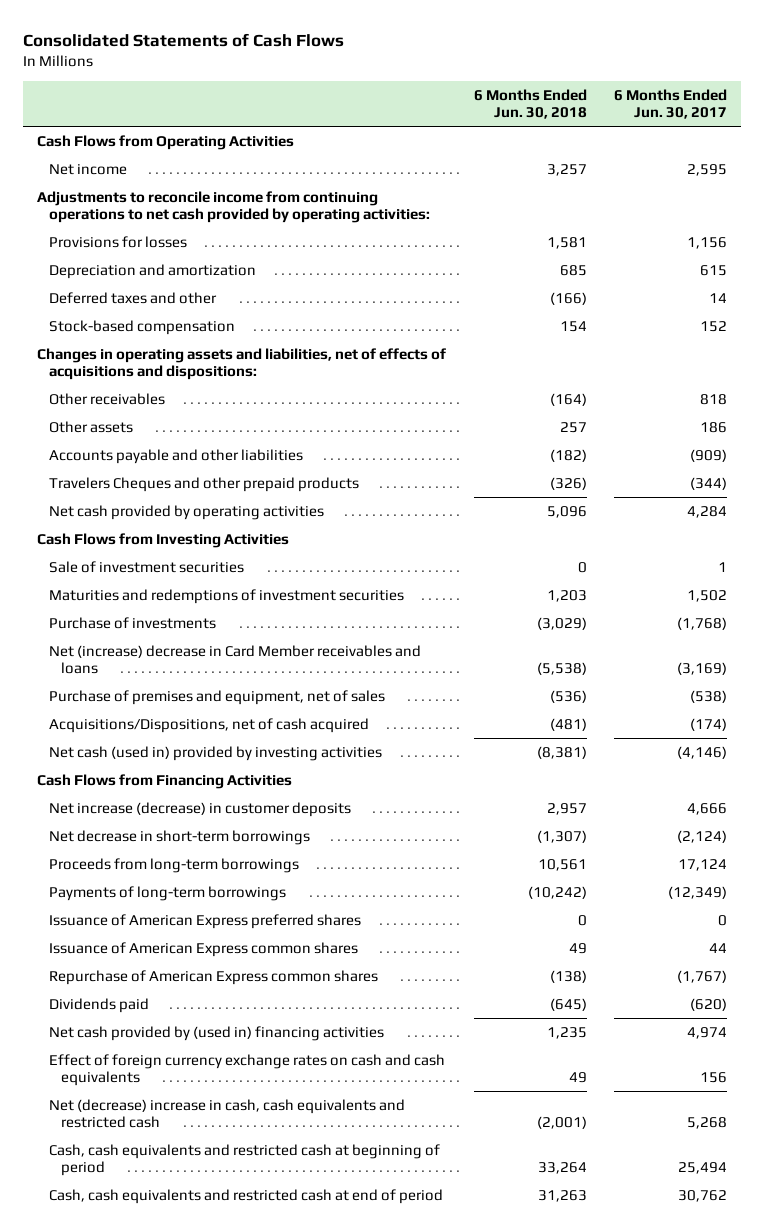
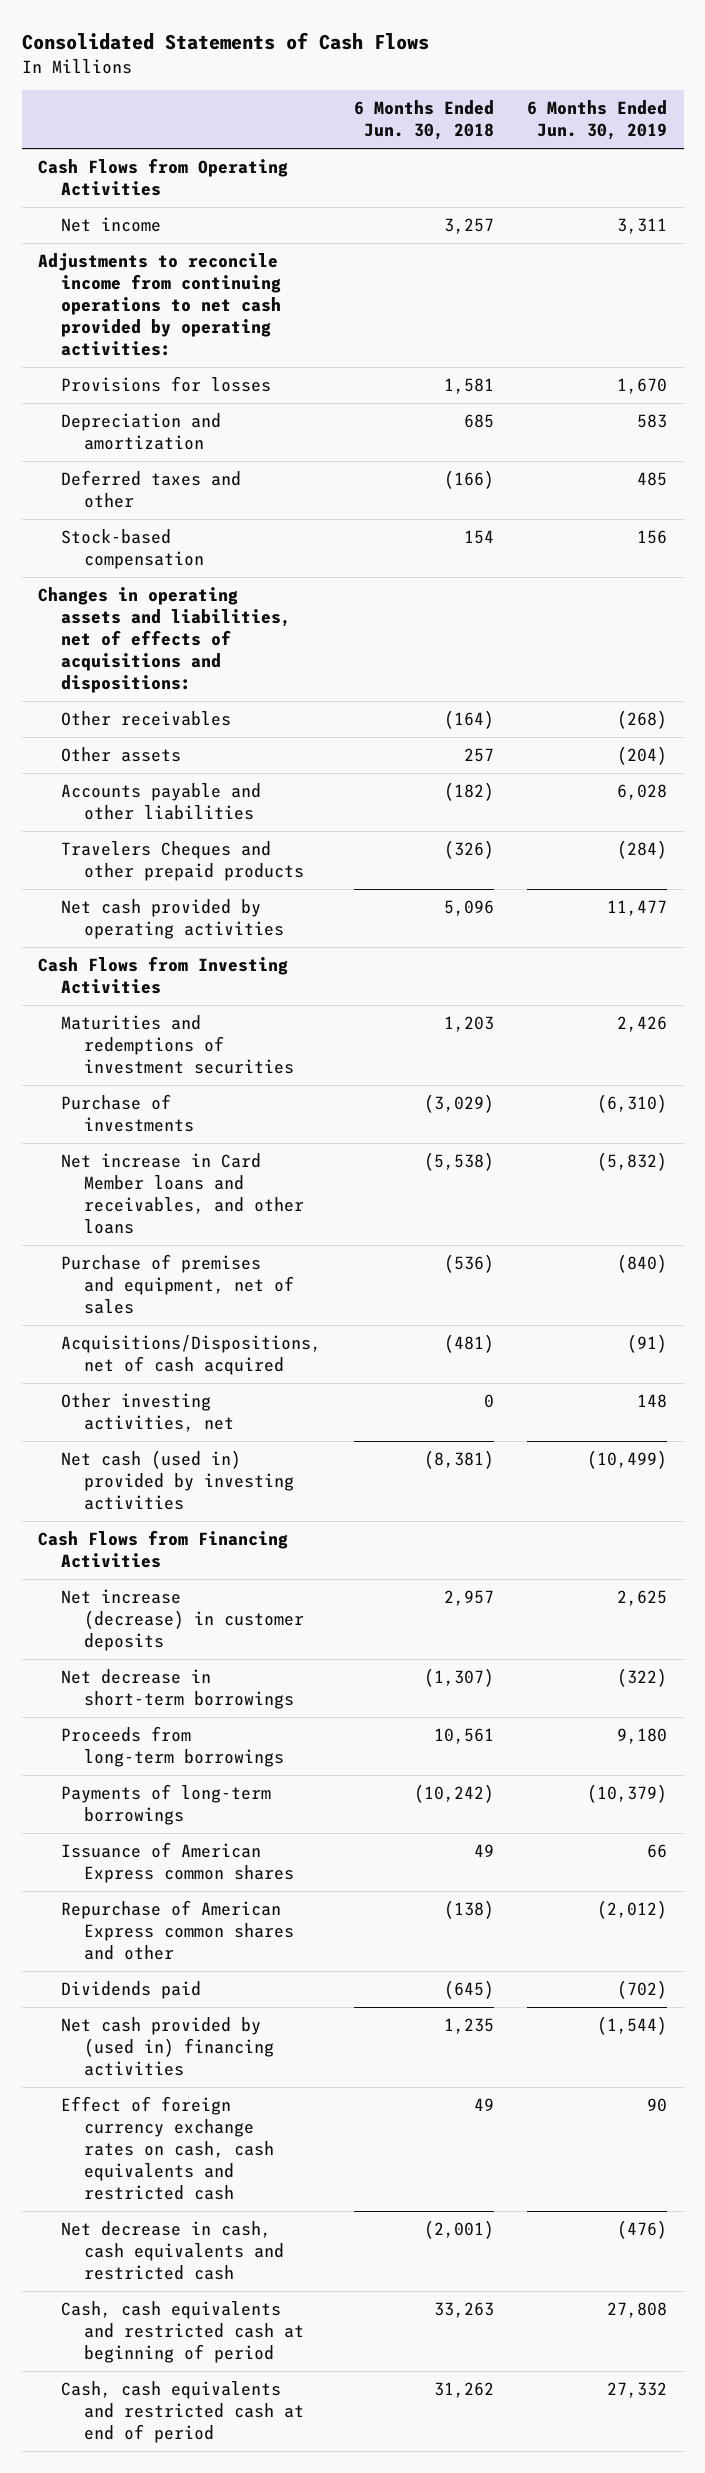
- | 6 Months Ended Jun. 30, 2018 | 6 Months Ended Jun. 30, 2017
+ | 6 Months Ended Jun. 30, 2018 | 6 Months Ended Jun. 30, 2019
- Sale of investment securities | 0 | 1
- Net (increase) decrease in Card Member receivables and loans | (5,538) | (3,169)
+ Net increase in Card Member loans and receivables, and other loans | (5,538) | (5,832)
+ Other investing activities, net | 0 | 148
- Issuance of American Express preferred shares | 0 | 0
- Repurchase of American Express common shares | (138) | (1,767)
+ Repurchase of American Express common shares and other | (138) | (2,012)
- Effect of foreign currency exchange rates on cash and cash equivalents | 49 | 156
- Net (decrease) increase in cash, cash equivalents and restricted cash | (2,001) | 5,268
- Cash, cash equivalents and restricted cash at beginning of period | 33,264 | 25,494
- Cash, cash equivalents and restricted cash at end of period | 31,263 | 30,762
+ Effect of foreign currency exchange rates on cash, cash equivalents and restricted cash | 49 | 90
+ Net decrease in cash, cash equivalents and restricted cash | (2,001) | (476)
+ Cash, cash equivalents and restricted cash at beginning of period | 33,263 | 27,808
+ Cash, cash equivalents and restricted cash at end of period | 31,262 | 27,332

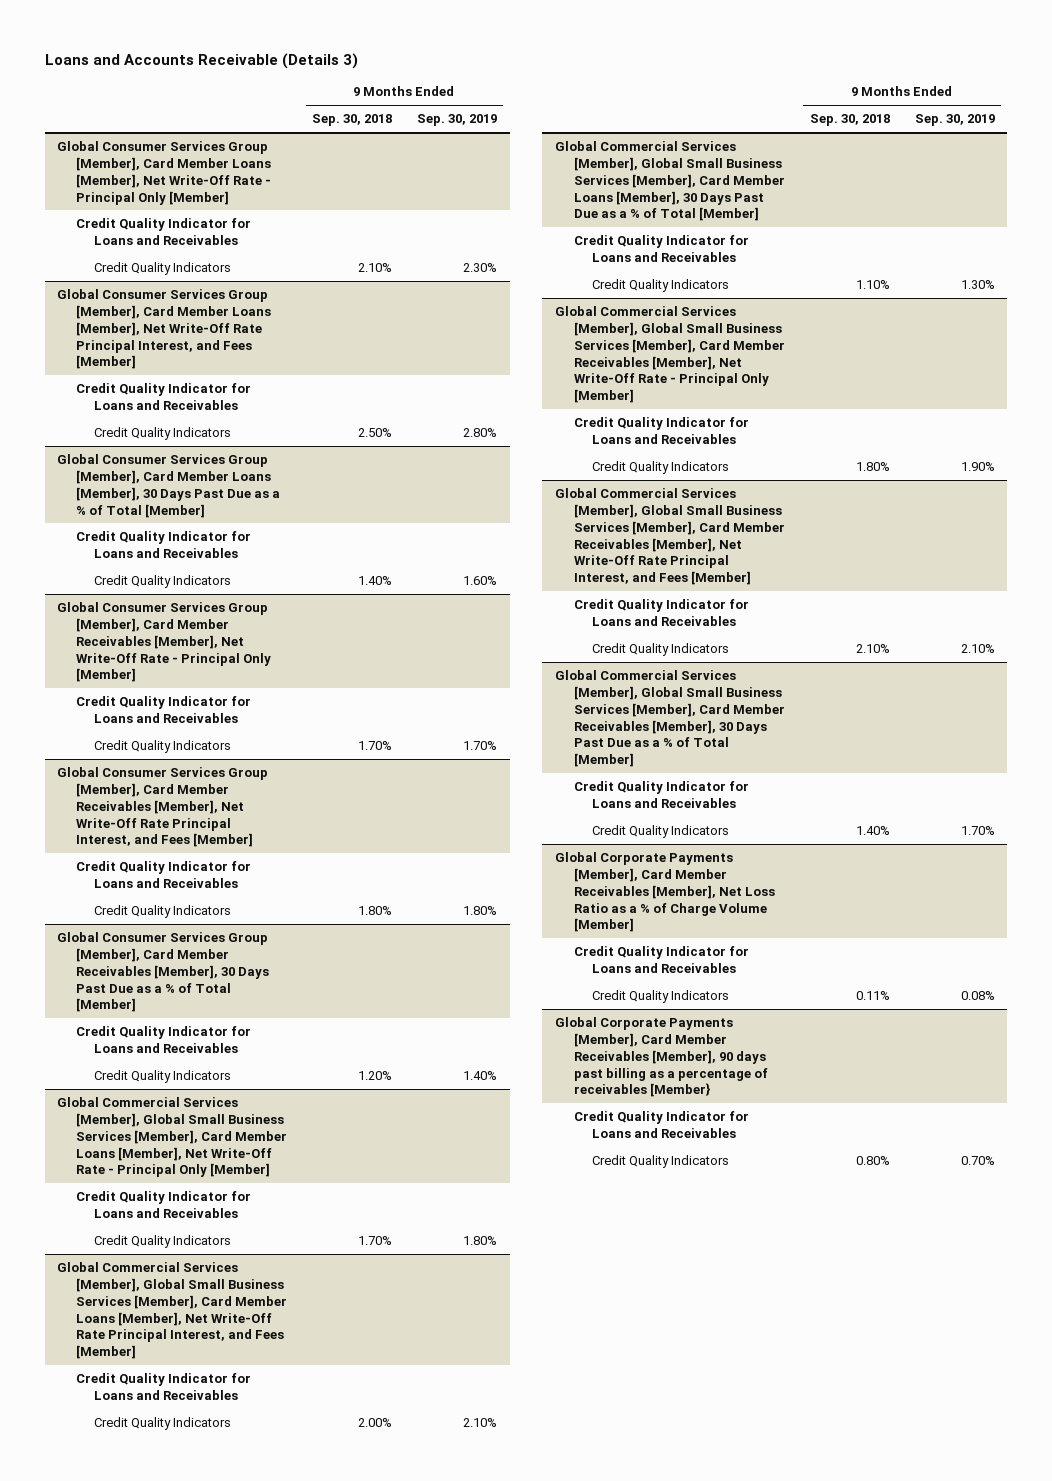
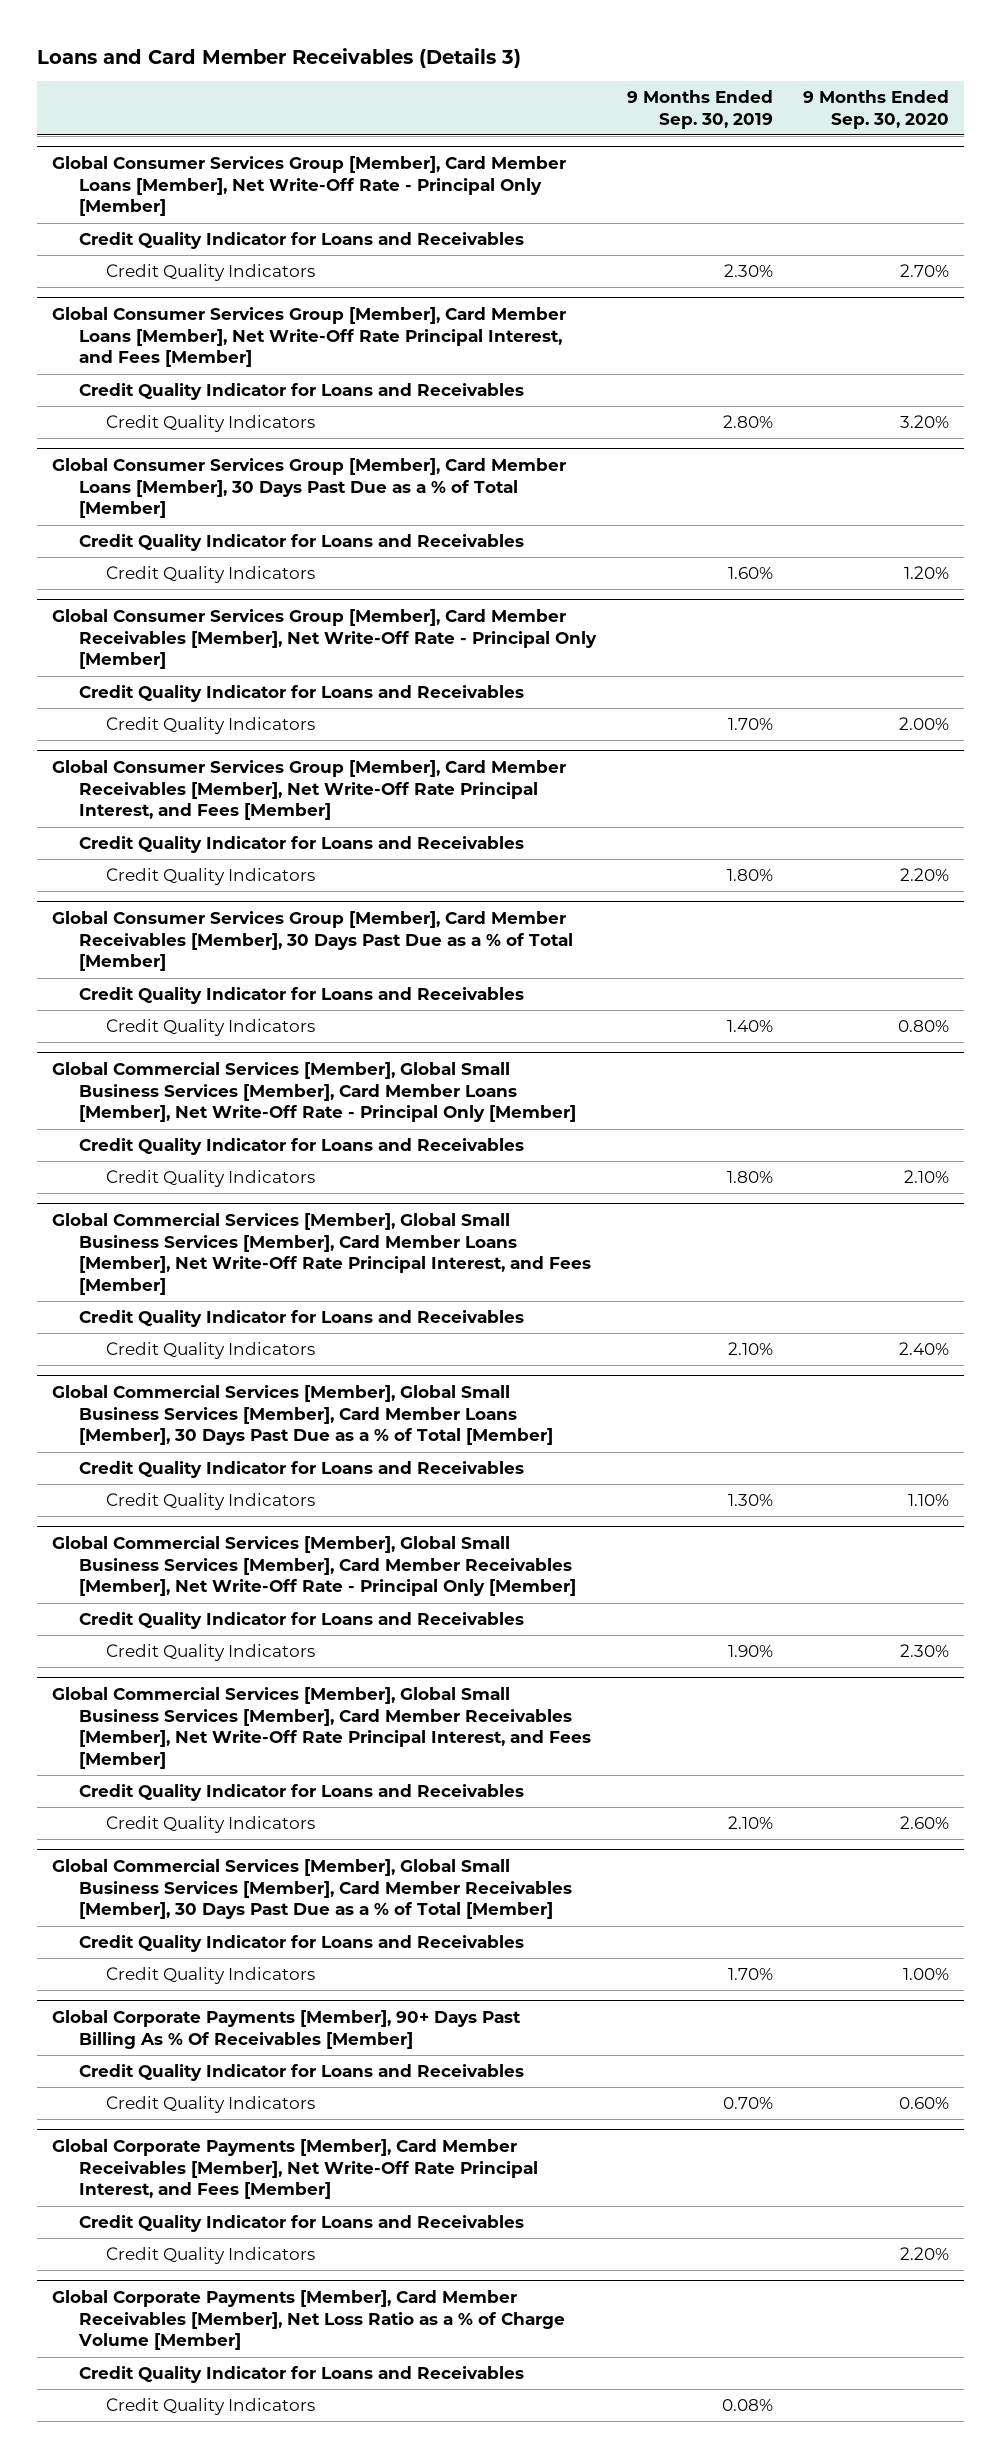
- Loans and Accounts Receivable (Details 3)
+ Loans and Card Member Receivables (Details 3)
- | 9 Months Ended Sep. 30, 2018 | 9 Months Ended Sep. 30, 2019
+ | 9 Months Ended Sep. 30, 2019 | 9 Months Ended Sep. 30, 2020
+ Global Corporate Payments [Member], 90+ Days Past Billing As % Of Receivables [Member]
+ Credit Quality Indicator for Loans and Receivables
+ Credit Quality Indicators | 0.70% | 0.60%
+ Global Corporate Payments [Member], Card Member Receivables [Member], Net Write-Off Rate Principal Interest, and Fees [Member]
+ Credit Quality Indicator for Loans and Receivables
+ Credit Quality Indicators | | 2.20%
- Global Corporate Payments [Member], Card Member Receivables [Member], 90 days past billing as a percentage of receivables [Member}
- Credit Quality Indicator for Loans and Receivables
- Credit Quality Indicators | 0.80% | 0.70%

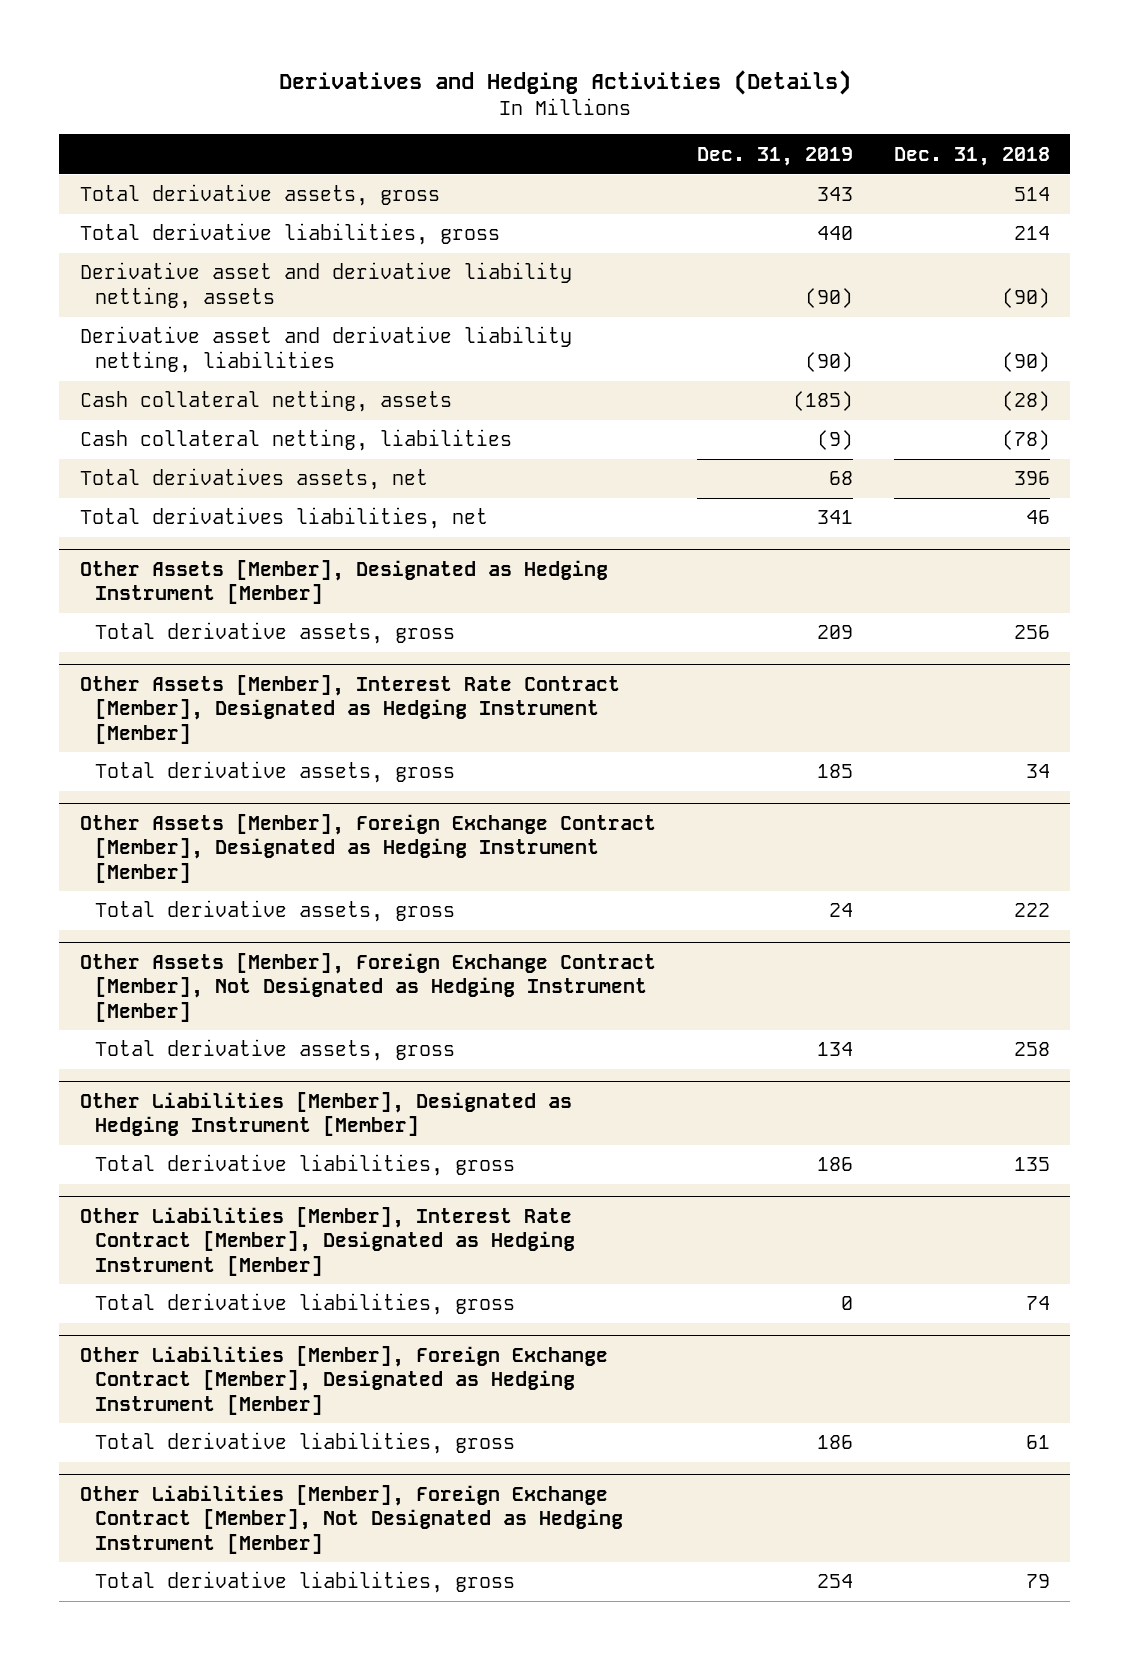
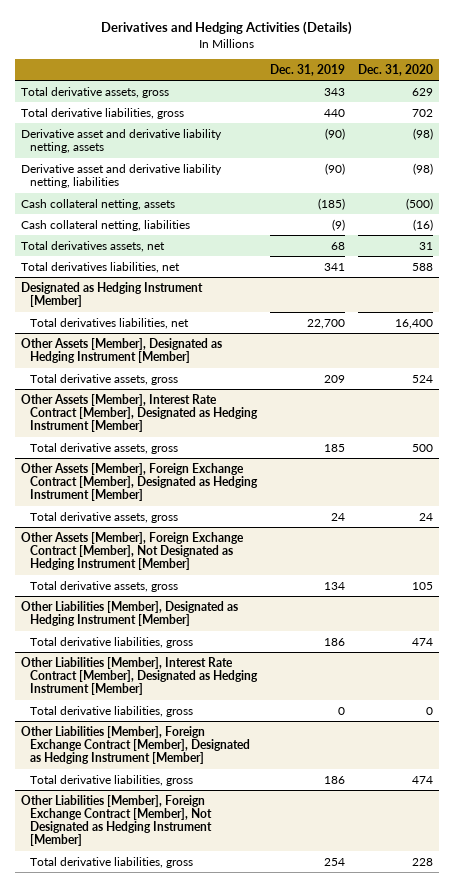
- | Dec. 31, 2019 | Dec. 31, 2018
+ | Dec. 31, 2019 | Dec. 31, 2020
+ Designated as Hedging Instrument [Member]
+ Total derivatives liabilities, net | 22,700 | 16,400

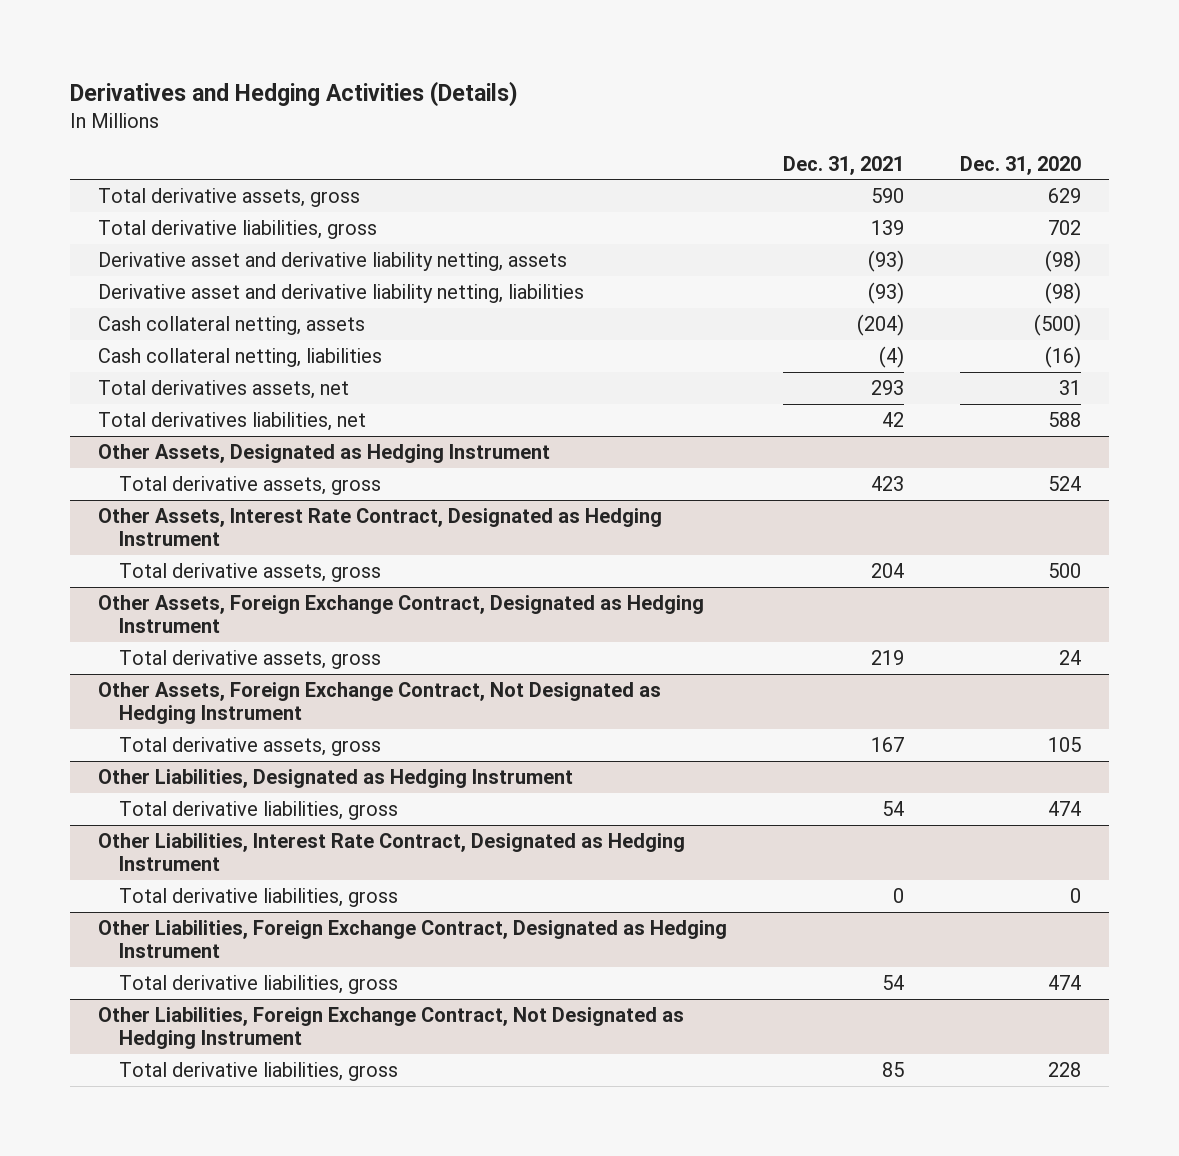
- | Dec. 31, 2019 | Dec. 31, 2020
+ | Dec. 31, 2021 | Dec. 31, 2020
- Designated as Hedging Instrument [Member]
- Total derivatives liabilities, net | 22,700 | 16,400
- Other Assets [Member], Designated as Hedging Instrument [Member]
+ Other Assets, Designated as Hedging Instrument
- Other Assets [Member], Interest Rate Contract [Member], Designated as Hedging Instrument [Member]
+ Other Assets, Interest Rate Contract, Designated as Hedging Instrument
- Other Assets [Member], Foreign Exchange Contract [Member], Designated as Hedging Instrument [Member]
+ Other Assets, Foreign Exchange Contract, Designated as Hedging Instrument
- Other Assets [Member], Foreign Exchange Contract [Member], Not Designated as Hedging Instrument [Member]
+ Other Assets, Foreign Exchange Contract, Not Designated as Hedging Instrument
- Other Liabilities [Member], Designated as Hedging Instrument [Member]
+ Other Liabilities, Designated as Hedging Instrument
- Other Liabilities [Member], Interest Rate Contract [Member], Designated as Hedging Instrument [Member]
+ Other Liabilities, Interest Rate Contract, Designated as Hedging Instrument
- Other Liabilities [Member], Foreign Exchange Contract [Member], Designated as Hedging Instrument [Member]
+ Other Liabilities, Foreign Exchange Contract, Designated as Hedging Instrument
- Other Liabilities [Member], Foreign Exchange Contract [Member], Not Designated as Hedging Instrument [Member]
+ Other Liabilities, Foreign Exchange Contract, Not Designated as Hedging Instrument

